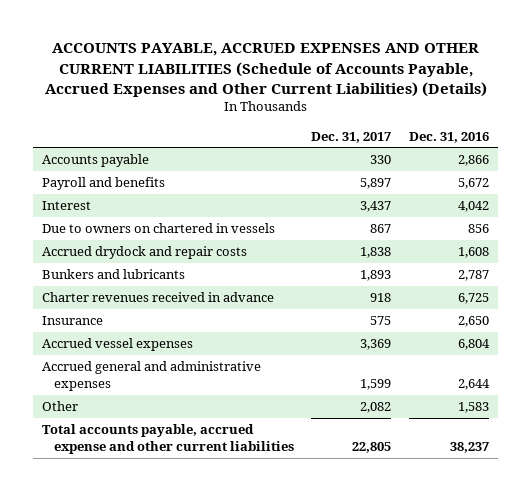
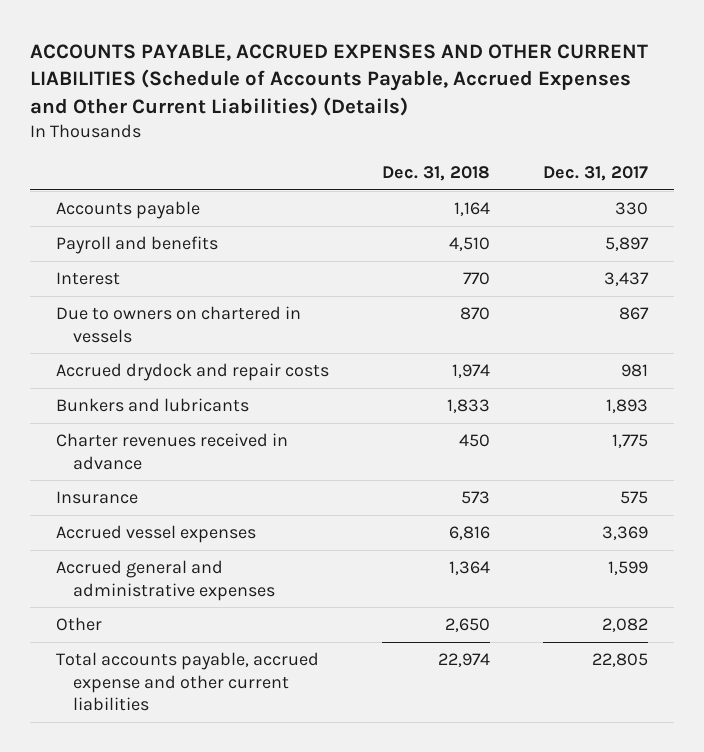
- | Dec. 31, 2017 | Dec. 31, 2016
+ | Dec. 31, 2018 | Dec. 31, 2017
- Accrued drydock and repair costs | 1,838 | 1,608
+ Accrued drydock and repair costs | 1,974 | 981
- Charter revenues received in advance | 918 | 6,725
+ Charter revenues received in advance | 450 | 1,775

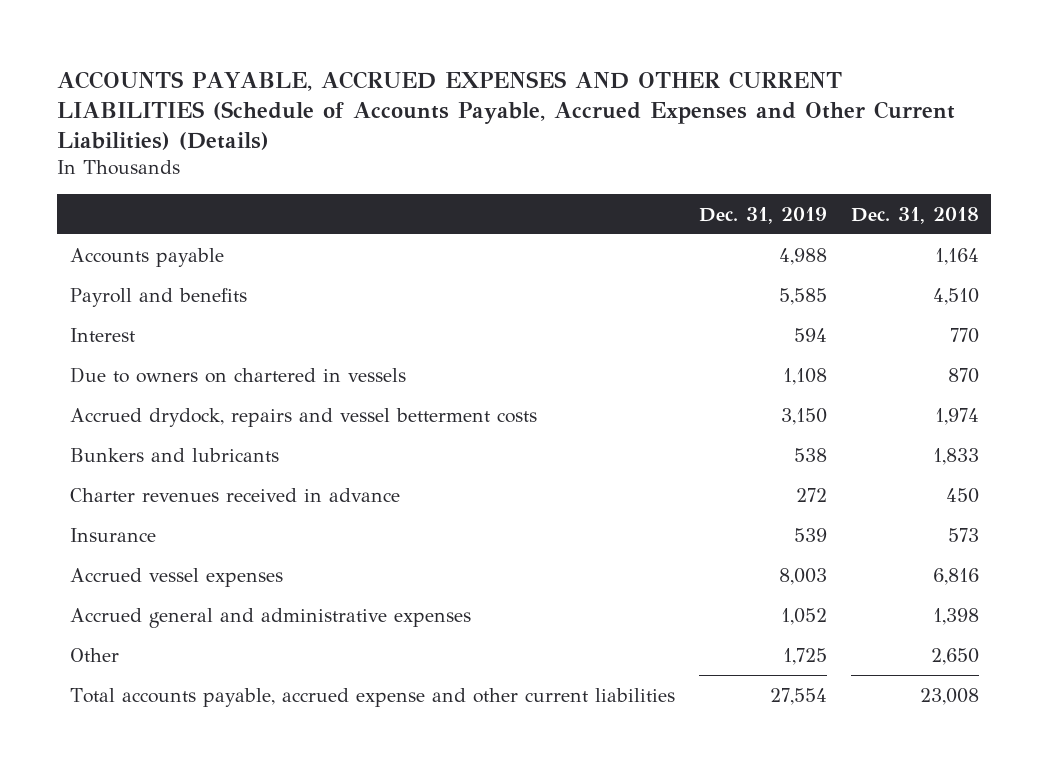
- | Dec. 31, 2018 | Dec. 31, 2017
+ | Dec. 31, 2019 | Dec. 31, 2018
- Accrued drydock and repair costs | 1,974 | 981
+ Accrued drydock, repairs and vessel betterment costs | 3,150 | 1,974
- Accrued general and administrative expenses | 1,364 | 1,599
+ Accrued general and administrative expenses | 1,052 | 1,398
- Total accounts payable, accrued expense and other current liabilities | 22,974 | 22,805
+ Total accounts payable, accrued expense and other current liabilities | 27,554 | 23,008

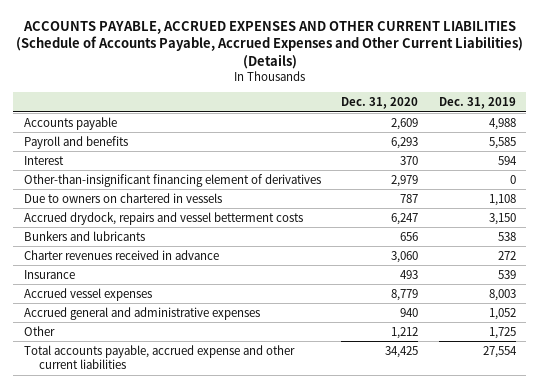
- | Dec. 31, 2019 | Dec. 31, 2018
+ | Dec. 31, 2020 | Dec. 31, 2019
+ Other-than-insignificant financing element of derivatives | 2,979 | 0

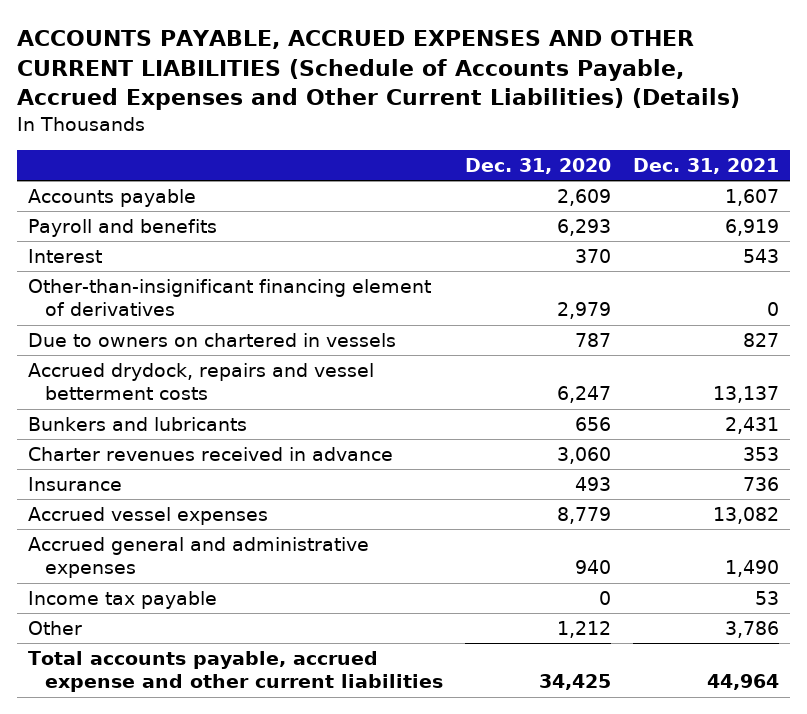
- | Dec. 31, 2020 | Dec. 31, 2019
+ | Dec. 31, 2020 | Dec. 31, 2021
+ Income tax payable | 0 | 53

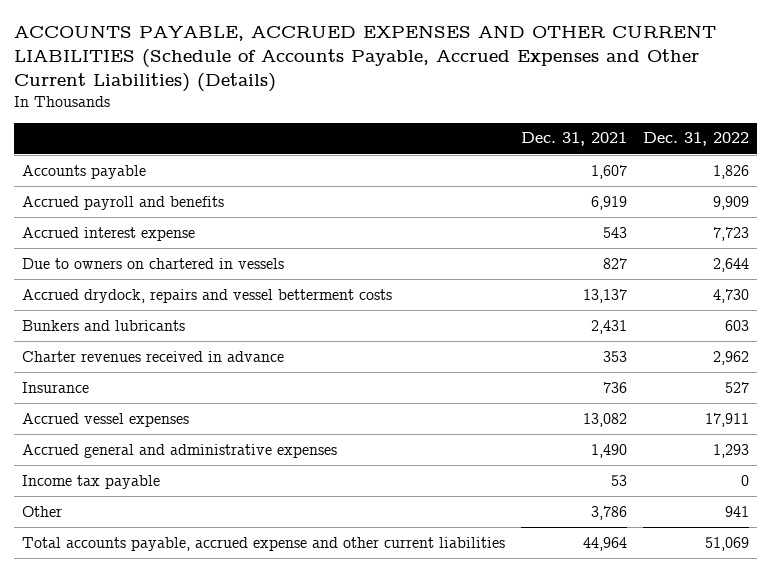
- | Dec. 31, 2020 | Dec. 31, 2021
+ | Dec. 31, 2021 | Dec. 31, 2022
- Payroll and benefits | 6,293 | 6,919
- Interest | 370 | 543
- Other-than-insignificant financing element of derivatives | 2,979 | 0
+ Accrued payroll and benefits | 6,919 | 9,909
+ Accrued interest expense | 543 | 7,723

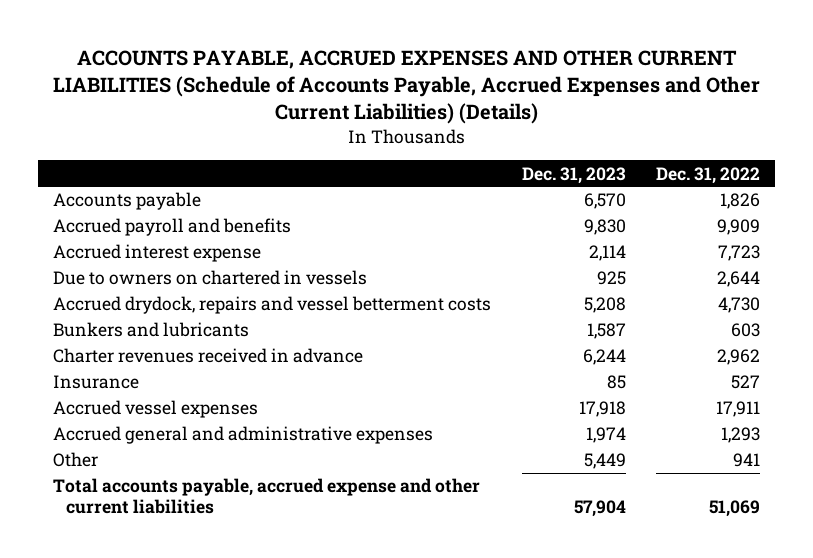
- | Dec. 31, 2021 | Dec. 31, 2022
+ | Dec. 31, 2023 | Dec. 31, 2022
- Income tax payable | 53 | 0

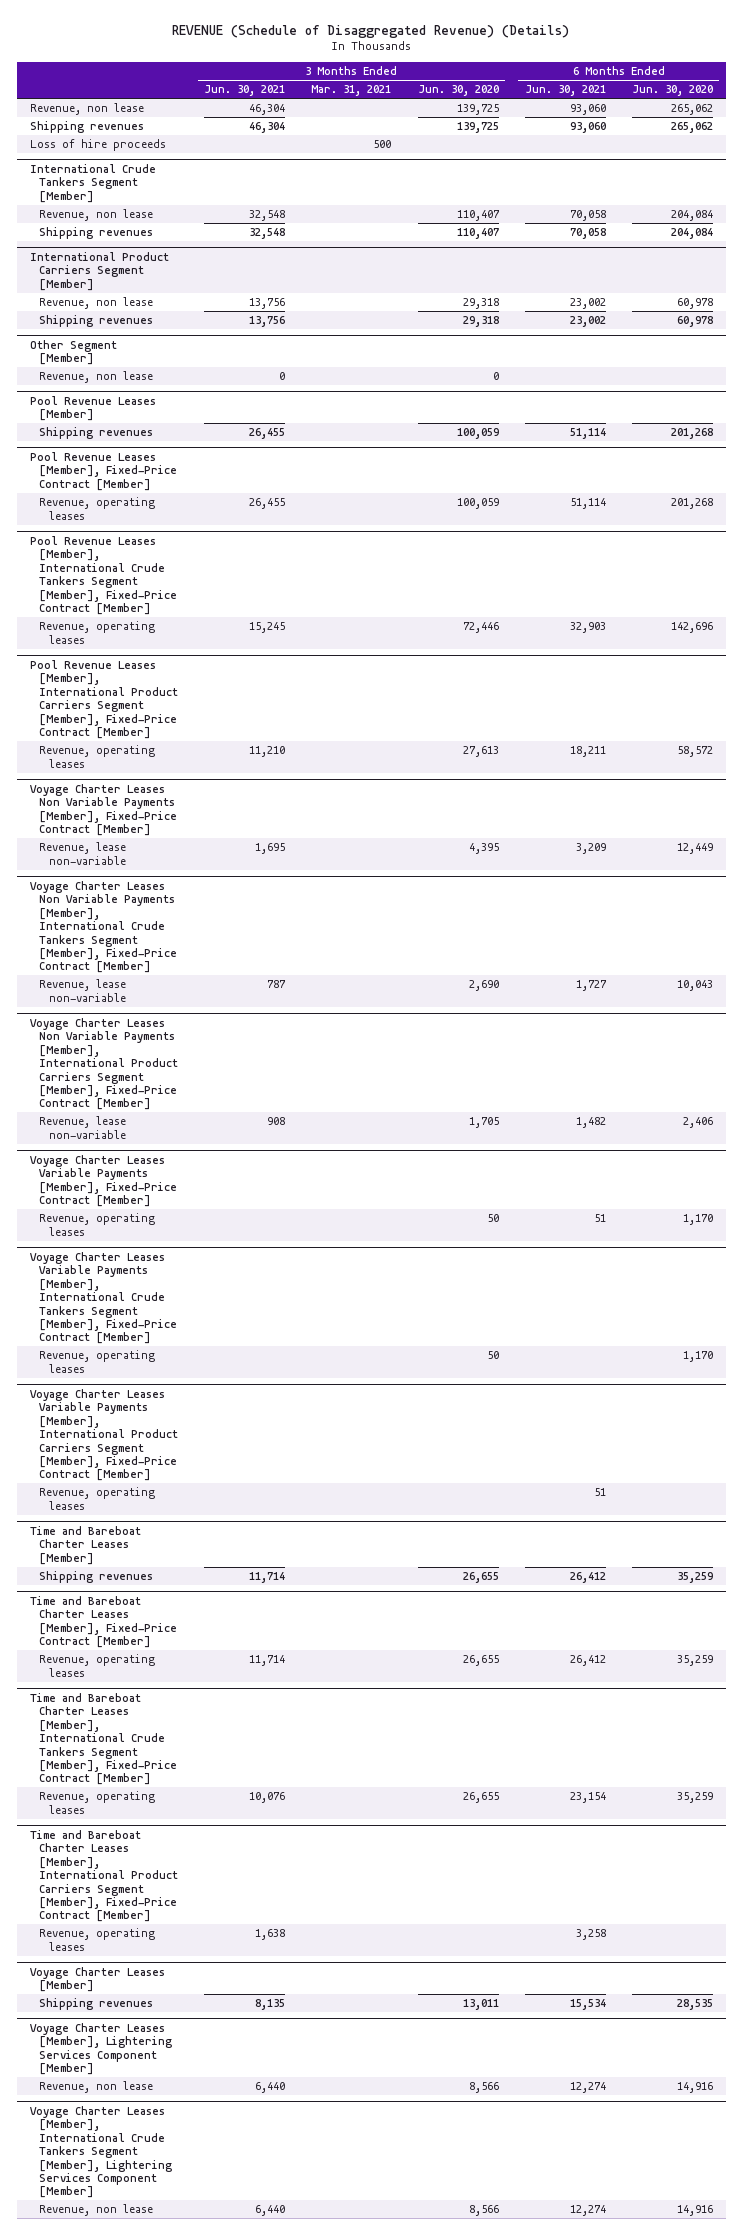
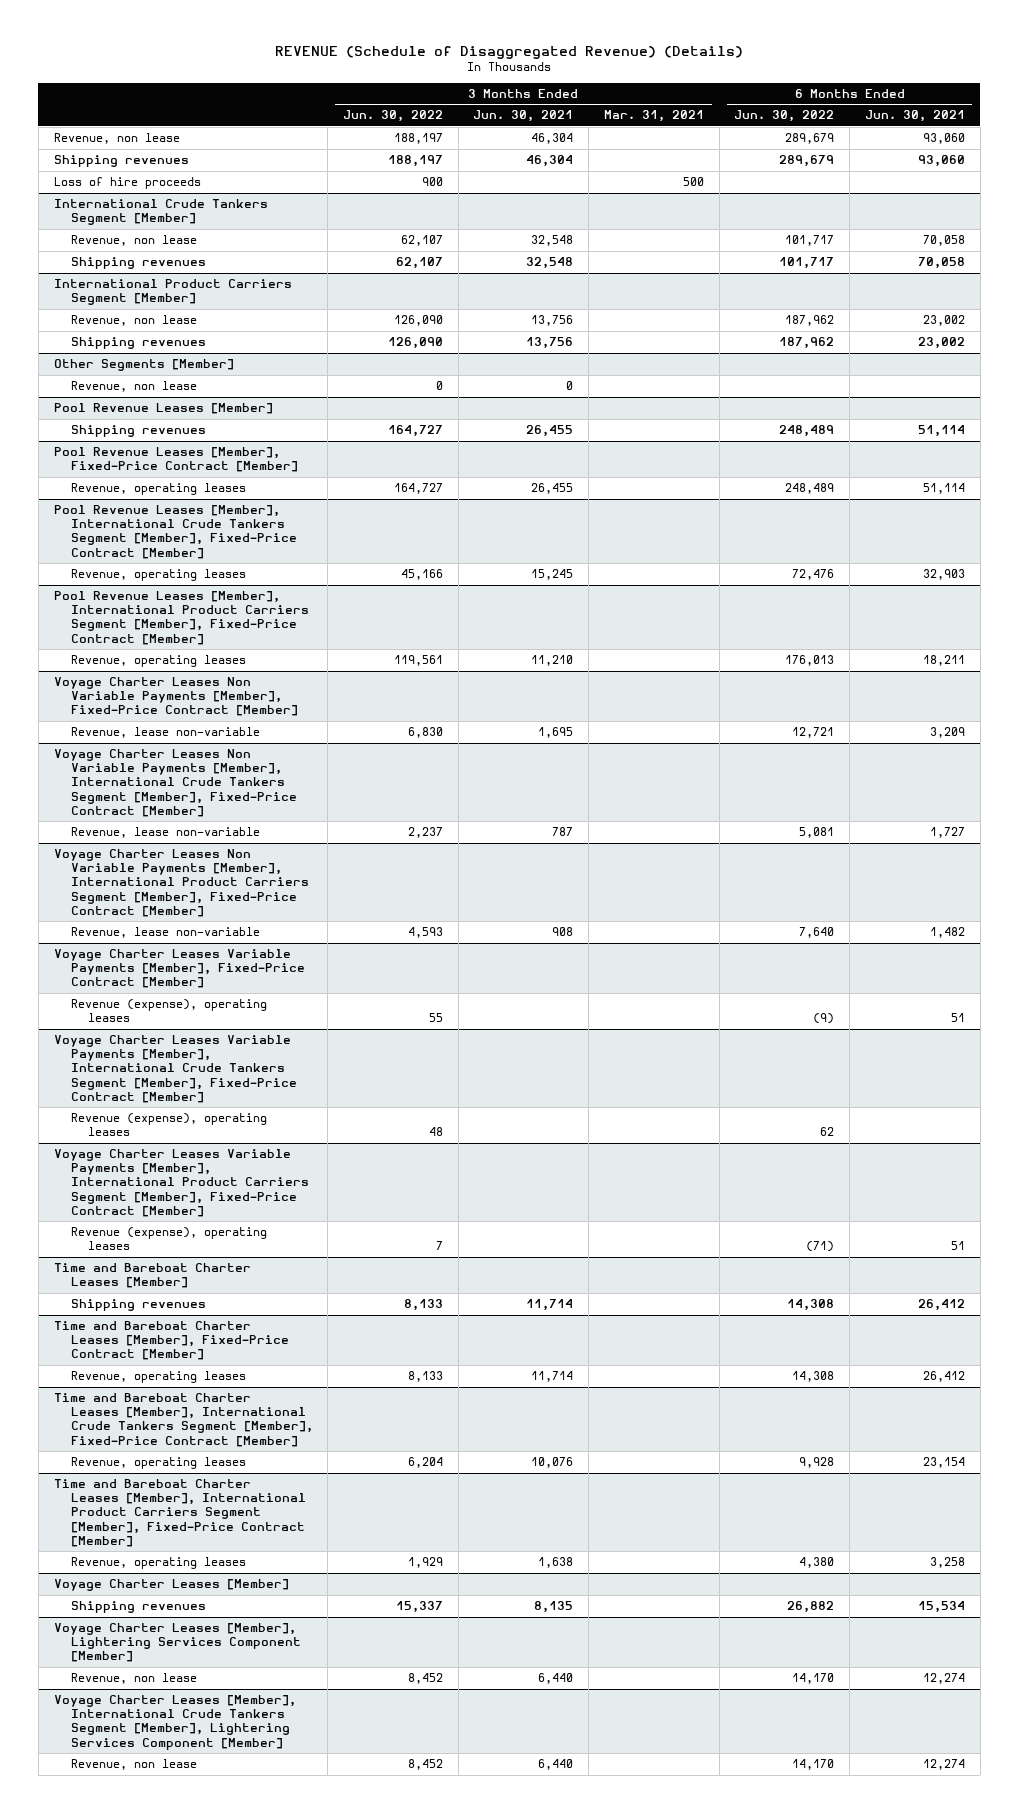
- | 3 Months Ended Jun. 30, 2021 | 3 Months Ended Mar. 31, 2021 | 3 Months Ended Jun. 30, 2020 | 6 Months Ended Jun. 30, 2021 | 6 Months Ended Jun. 30, 2020
+ | 3 Months Ended Jun. 30, 2022 | 3 Months Ended Jun. 30, 2021 | 3 Months Ended Mar. 31, 2021 | 6 Months Ended Jun. 30, 2022 | 6 Months Ended Jun. 30, 2021
- Other Segment [Member]
+ Other Segments [Member]
@ Voyage Charter Leases Variable Payments [Member], Fixed-Price Contract [Member]
- Revenue, operating leases | | | 50 | 51 | 1,170
+ Revenue (expense), operating leases | 55 | | | (9) | 51
@ Voyage Charter Leases Variable Payments [Member], International Crude Tankers Segment [Member], Fixed-Price Contract [Member]
- Revenue, operating leases | | | 50 | | 1,170
+ Revenue (expense), operating leases | 48 | | | 62 |
@ Voyage Charter Leases Variable Payments [Member], International Product Carriers Segment [Member], Fixed-Price Contract [Member]
- Revenue, operating leases | | | | 51 |
+ Revenue (expense), operating leases | 7 | | | (71) | 51

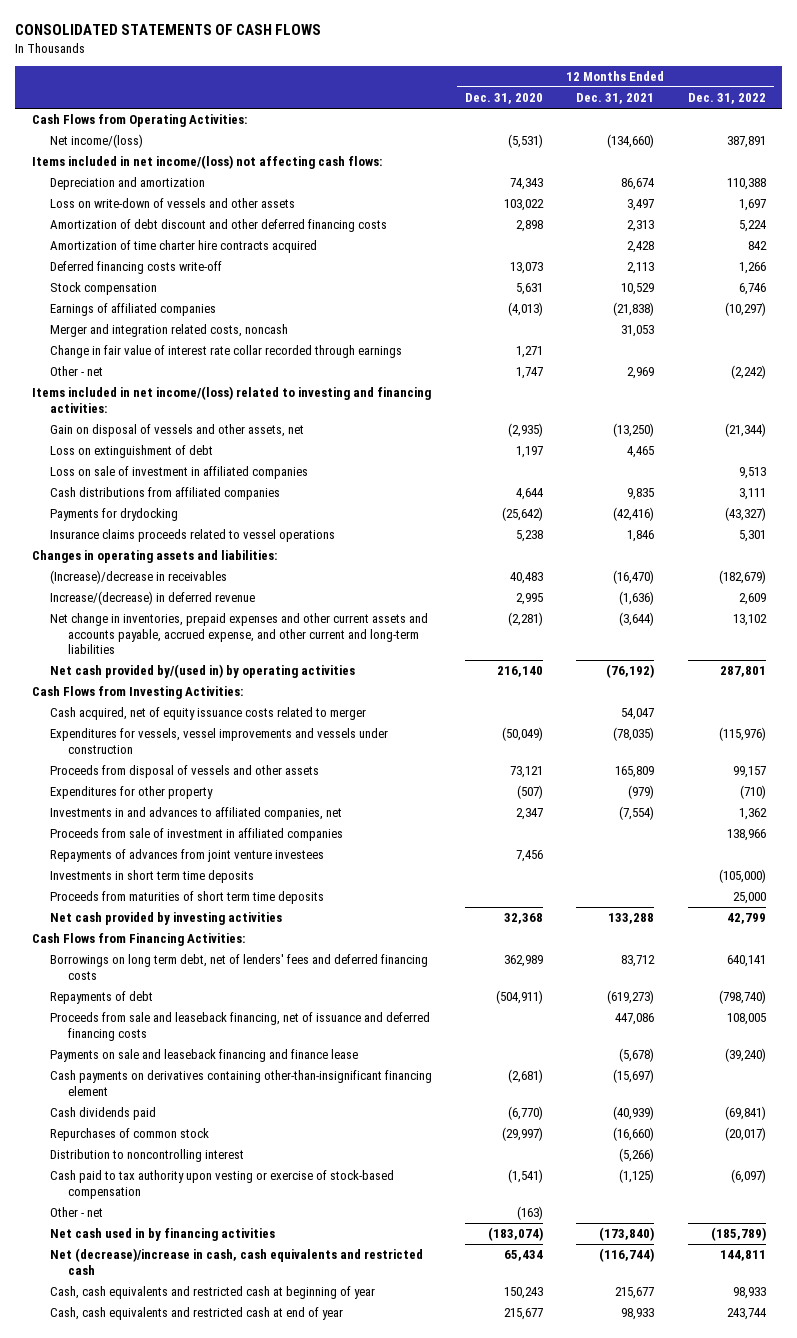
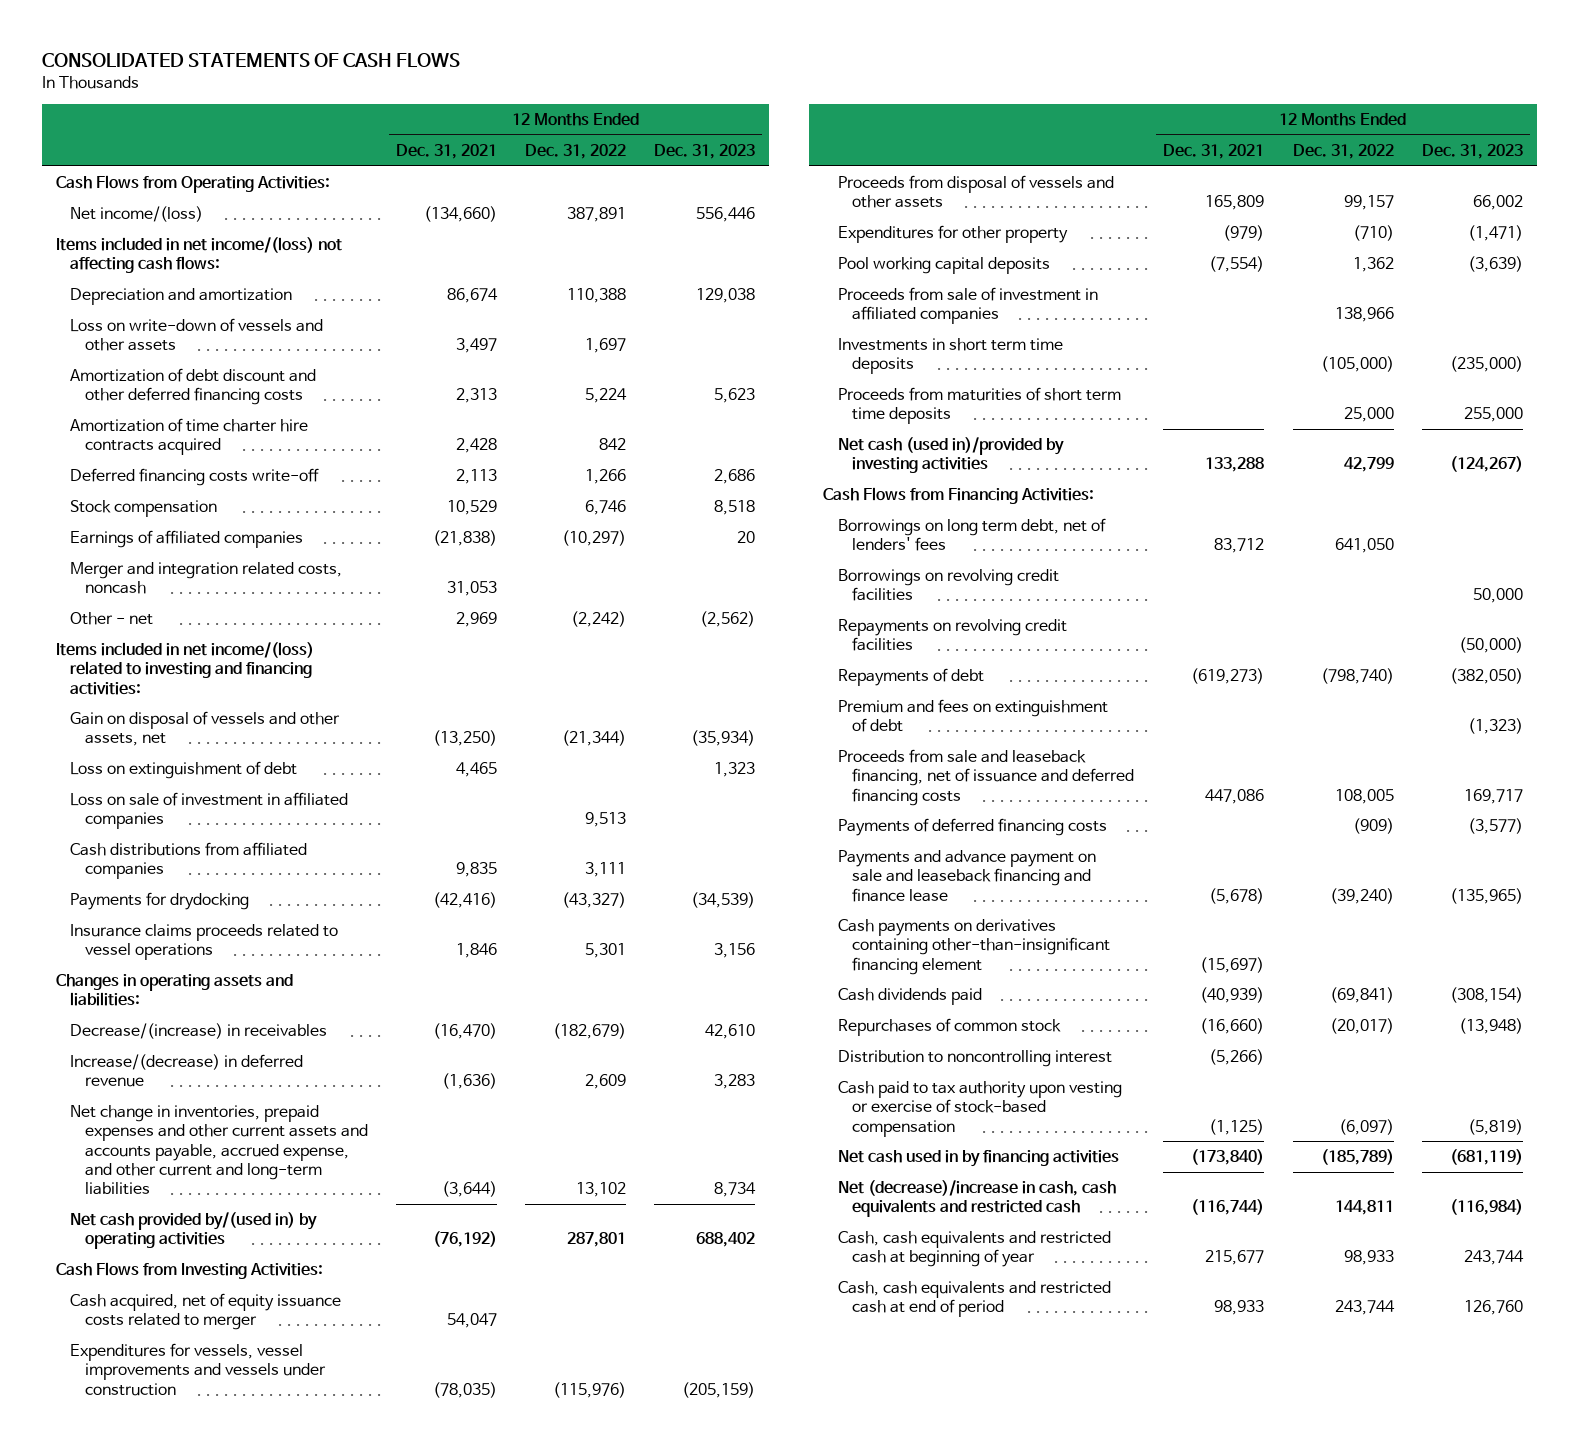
- | 12 Months Ended Dec. 31, 2020 | 12 Months Ended Dec. 31, 2021 | 12 Months Ended Dec. 31, 2022
+ | 12 Months Ended Dec. 31, 2021 | 12 Months Ended Dec. 31, 2022 | 12 Months Ended Dec. 31, 2023
- Change in fair value of interest rate collar recorded through earnings | 1,271 | |
- (Increase)/decrease in receivables | 40,483 | (16,470) | (182,679)
+ Decrease/(increase) in receivables | (16,470) | (182,679) | 42,610
- Investments in and advances to affiliated companies, net | 2,347 | (7,554) | 1,362
+ Pool working capital deposits | (7,554) | 1,362 | (3,639)
- Repayments of advances from joint venture investees | 7,456 | |
- Net cash provided by investing activities | 32,368 | 133,288 | 42,799
+ Net cash (used in)/provided by investing activities | 133,288 | 42,799 | (124,267)
- Borrowings on long term debt, net of lenders' fees and deferred financing costs | 362,989 | 83,712 | 640,141
+ Borrowings on long term debt, net of lenders' fees | 83,712 | 641,050 |
+ Borrowings on revolving credit facilities | | | 50,000
+ Repayments on revolving credit facilities | | | (50,000)
+ Premium and fees on extinguishment of debt | | | (1,323)
- Payments on sale and leaseback financing and finance lease | | (5,678) | (39,240)
+ Payments of deferred financing costs | | (909) | (3,577)
+ Payments and advance payment on sale and leaseback financing and finance lease | (5,678) | (39,240) | (135,965)
- Other - net | (163) | |
- Cash, cash equivalents and restricted cash at end of year | 215,677 | 98,933 | 243,744
+ Cash, cash equivalents and restricted cash at end of period | 98,933 | 243,744 | 126,760

